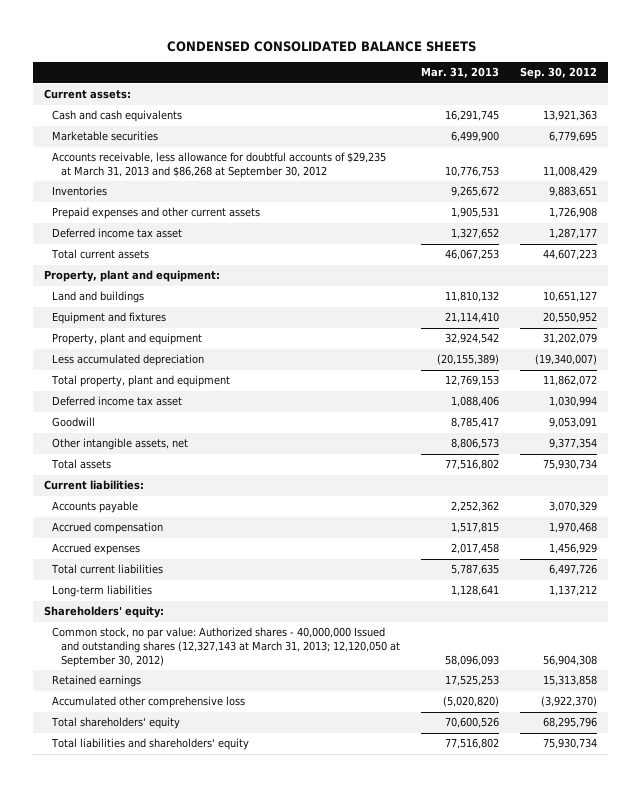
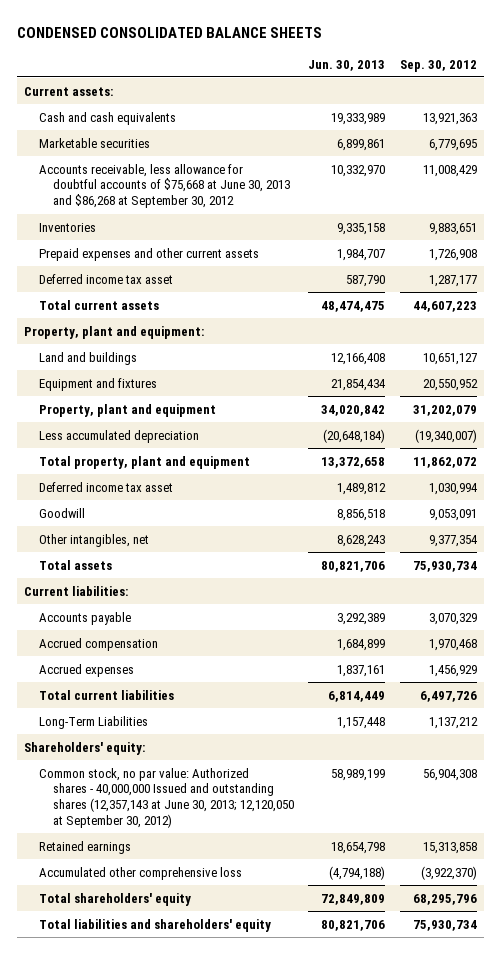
- | Mar. 31, 2013 | Sep. 30, 2012
+ | Jun. 30, 2013 | Sep. 30, 2012
- Accounts receivable, less allowance for doubtful accounts of $29,235 at March 31, 2013 and $86,268 at September 30, 2012 | 10,776,753 | 11,008,429
+ Accounts receivable, less allowance for doubtful accounts of $75,668 at June 30, 2013 and $86,268 at September 30, 2012 | 10,332,970 | 11,008,429
- Other intangible assets, net | 8,806,573 | 9,377,354
+ Other intangibles, net | 8,628,243 | 9,377,354
- Long-term liabilities | 1,128,641 | 1,137,212
+ Long-Term Liabilities | 1,157,448 | 1,137,212
- Common stock, no par value: Authorized shares - 40,000,000 Issued and outstanding shares (12,327,143 at March 31, 2013; 12,120,050 at September 30, 2012) | 58,096,093 | 56,904,308
+ Common stock, no par value: Authorized shares - 40,000,000 Issued and outstanding shares (12,357,143 at June 30, 2013; 12,120,050 at September 30, 2012) | 58,989,199 | 56,904,308

